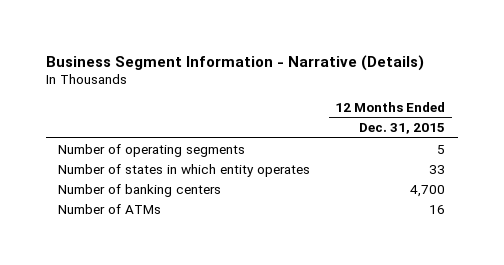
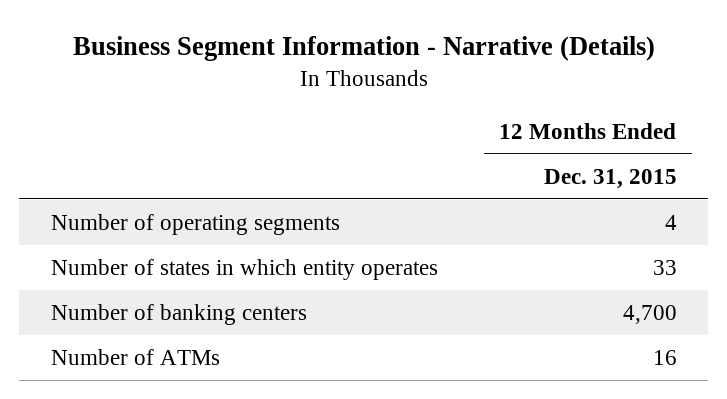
- Number of operating segments | 5
+ Number of operating segments | 4

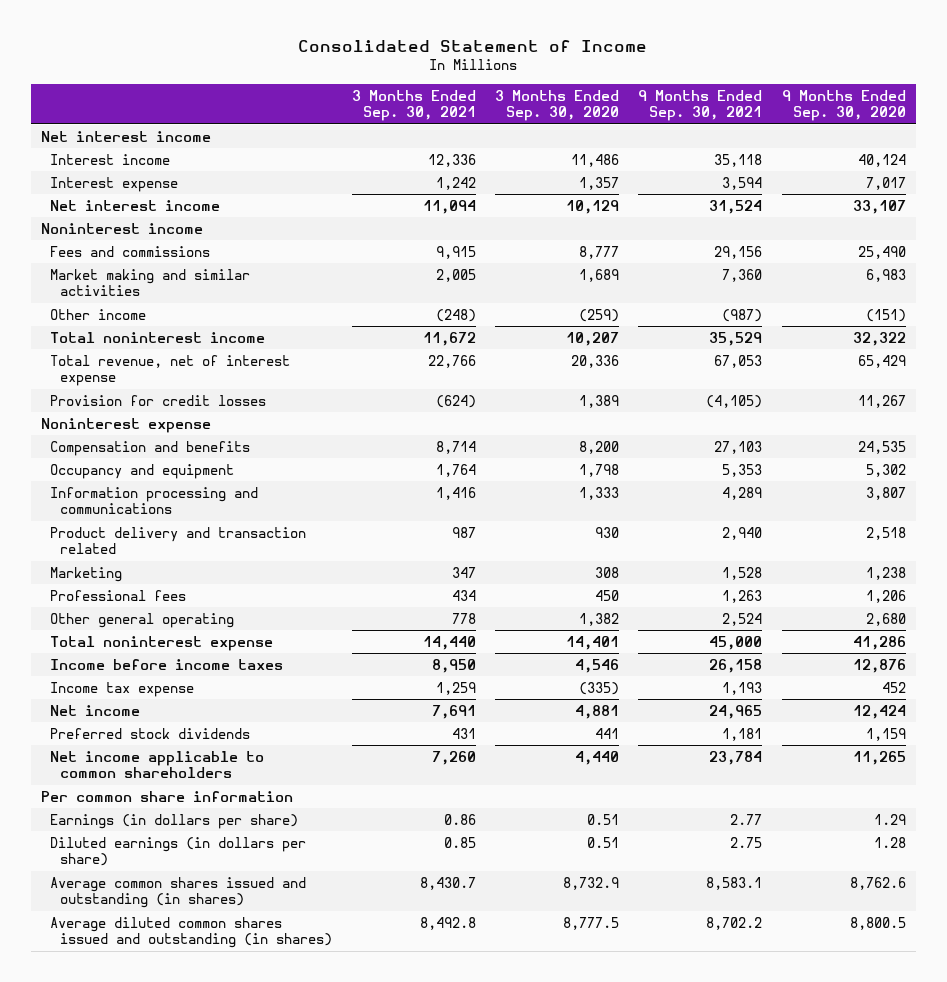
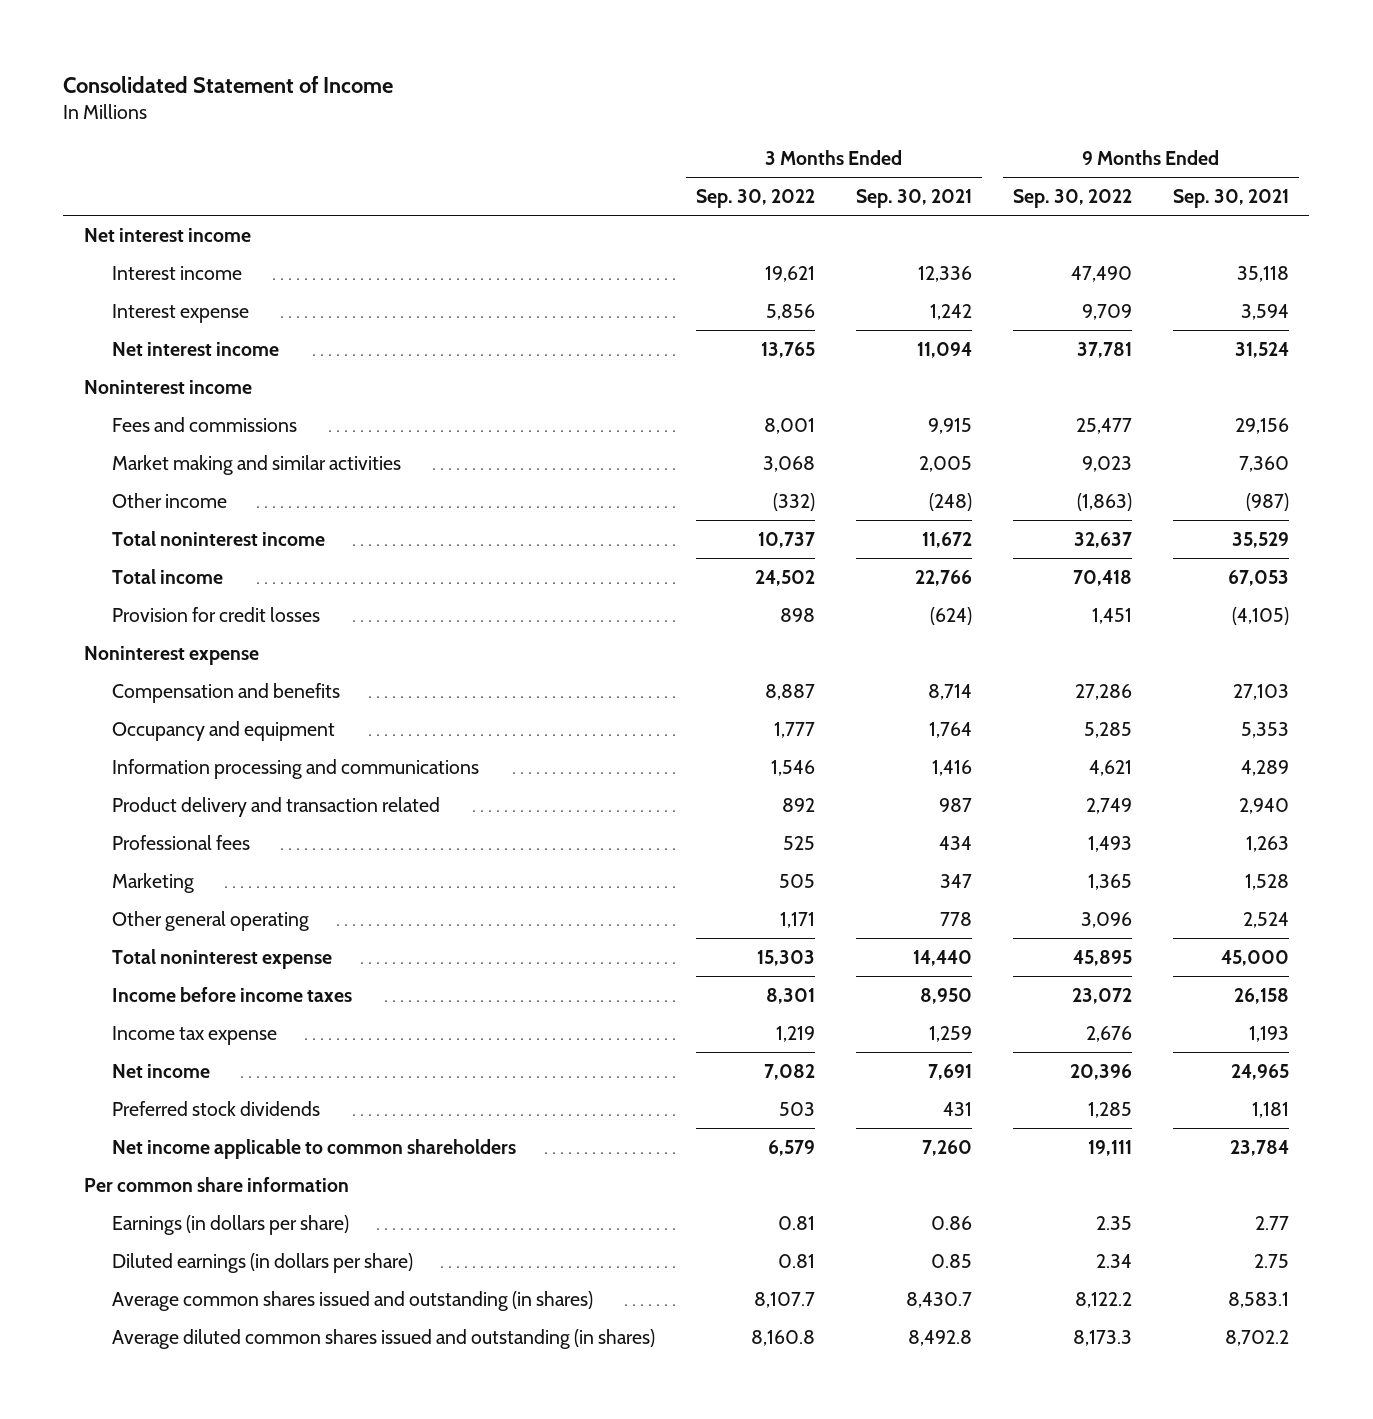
- | 3 Months Ended Sep. 30, 2021 | 3 Months Ended Sep. 30, 2020 | 9 Months Ended Sep. 30, 2021 | 9 Months Ended Sep. 30, 2020
+ | 3 Months Ended Sep. 30, 2022 | 3 Months Ended Sep. 30, 2021 | 9 Months Ended Sep. 30, 2022 | 9 Months Ended Sep. 30, 2021
- Total revenue, net of interest expense | 22,766 | 20,336 | 67,053 | 65,429
+ Total income | 24,502 | 22,766 | 70,418 | 67,053
moved down: Marketing | 505 | 347 | 1,365 | 1,528

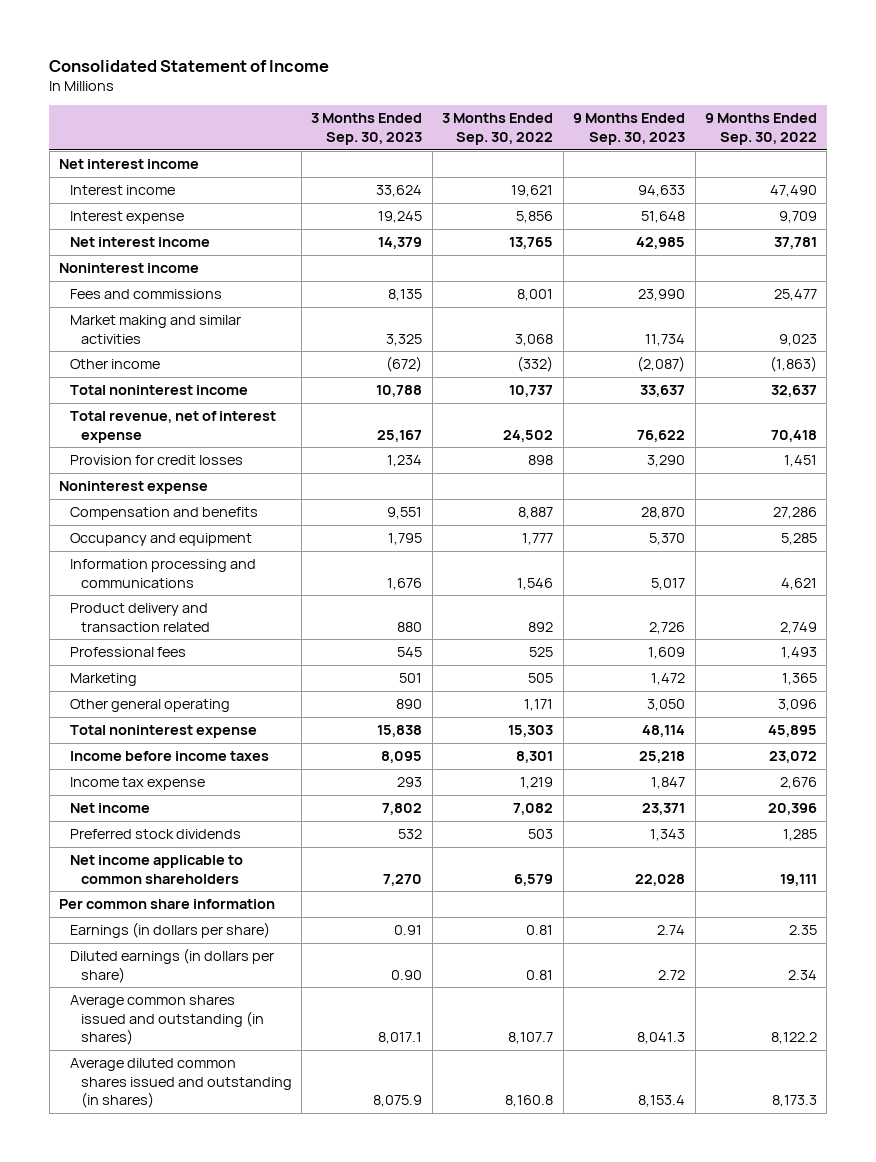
- | 3 Months Ended Sep. 30, 2022 | 3 Months Ended Sep. 30, 2021 | 9 Months Ended Sep. 30, 2022 | 9 Months Ended Sep. 30, 2021
+ | 3 Months Ended Sep. 30, 2023 | 3 Months Ended Sep. 30, 2022 | 9 Months Ended Sep. 30, 2023 | 9 Months Ended Sep. 30, 2022
- Total income | 24,502 | 22,766 | 70,418 | 67,053
+ Total revenue, net of interest expense | 25,167 | 24,502 | 76,622 | 70,418

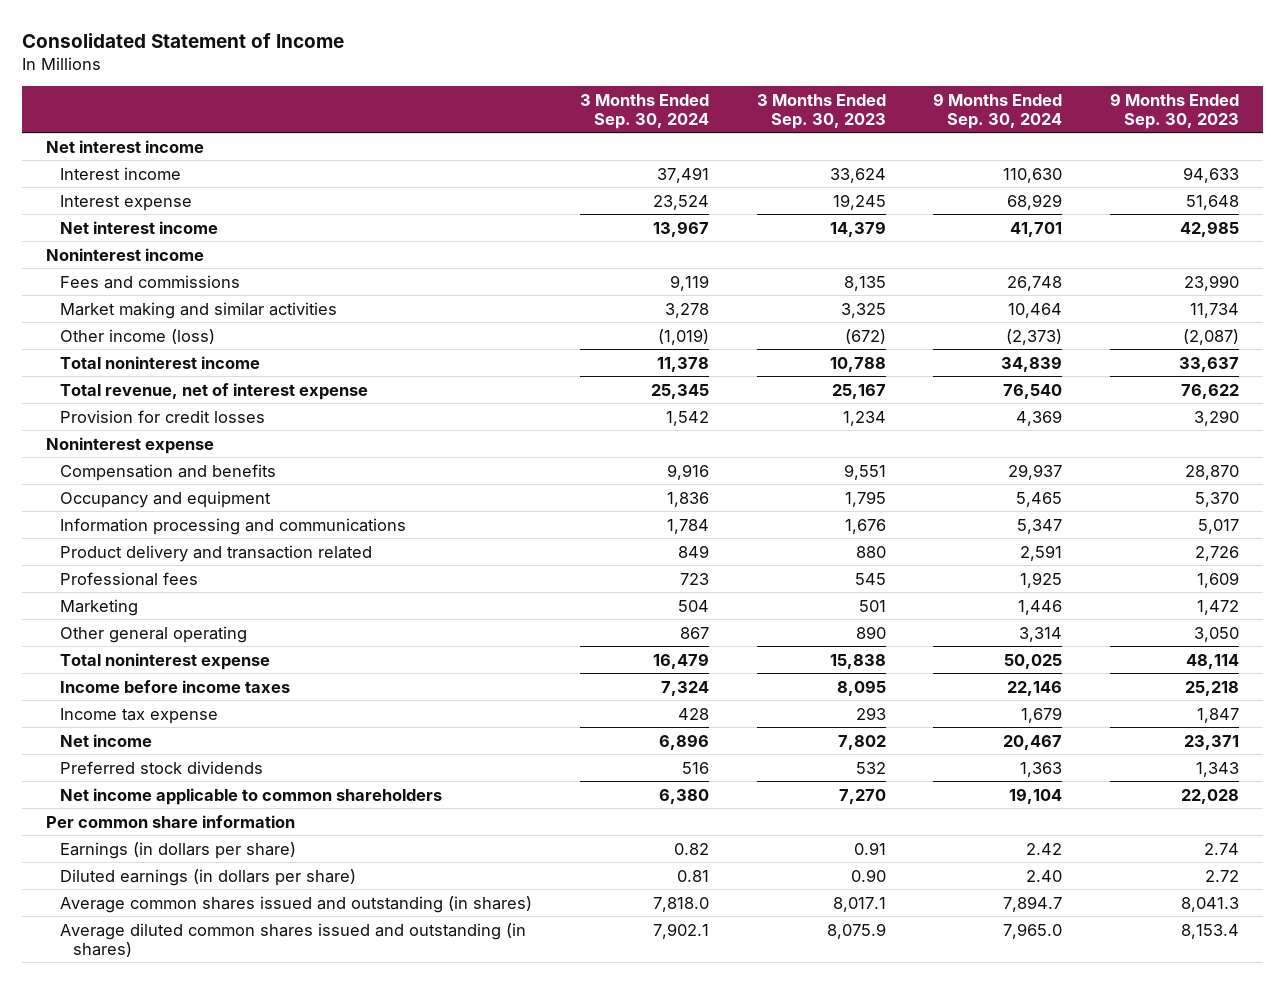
- | 3 Months Ended Sep. 30, 2023 | 3 Months Ended Sep. 30, 2022 | 9 Months Ended Sep. 30, 2023 | 9 Months Ended Sep. 30, 2022
+ | 3 Months Ended Sep. 30, 2024 | 3 Months Ended Sep. 30, 2023 | 9 Months Ended Sep. 30, 2024 | 9 Months Ended Sep. 30, 2023
- Other income | (672) | (332) | (2,087) | (1,863)
+ Other income (loss) | (1,019) | (672) | (2,373) | (2,087)

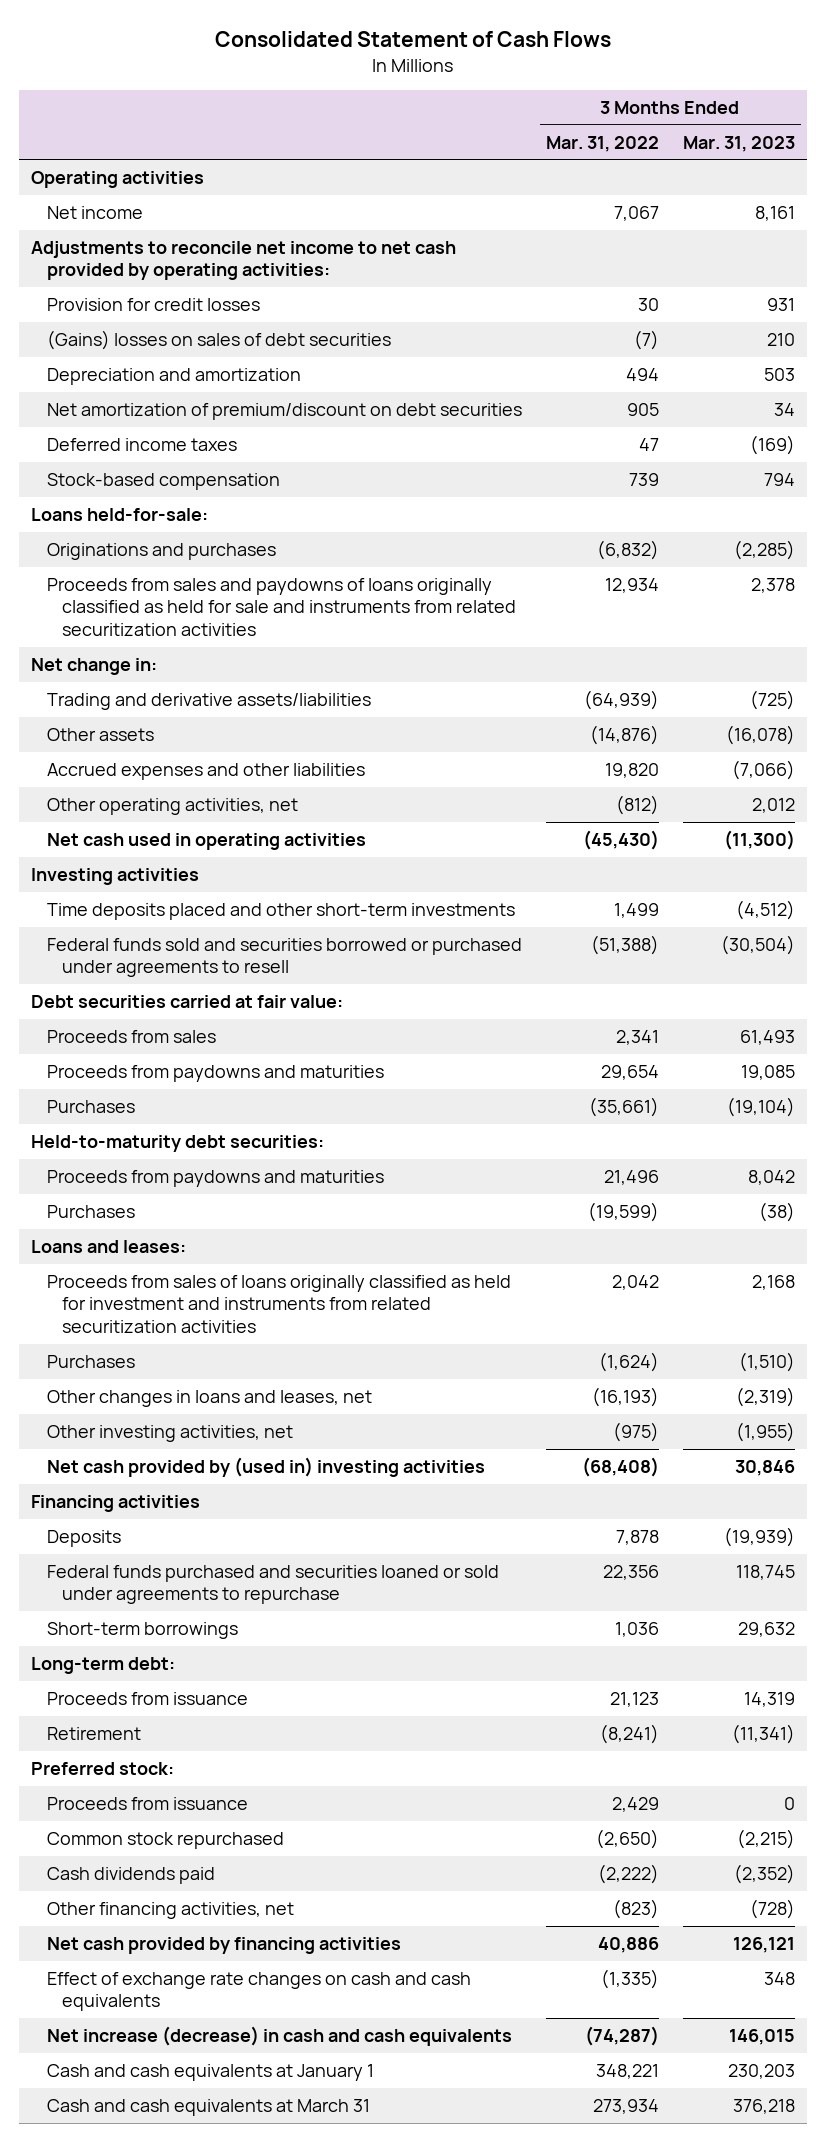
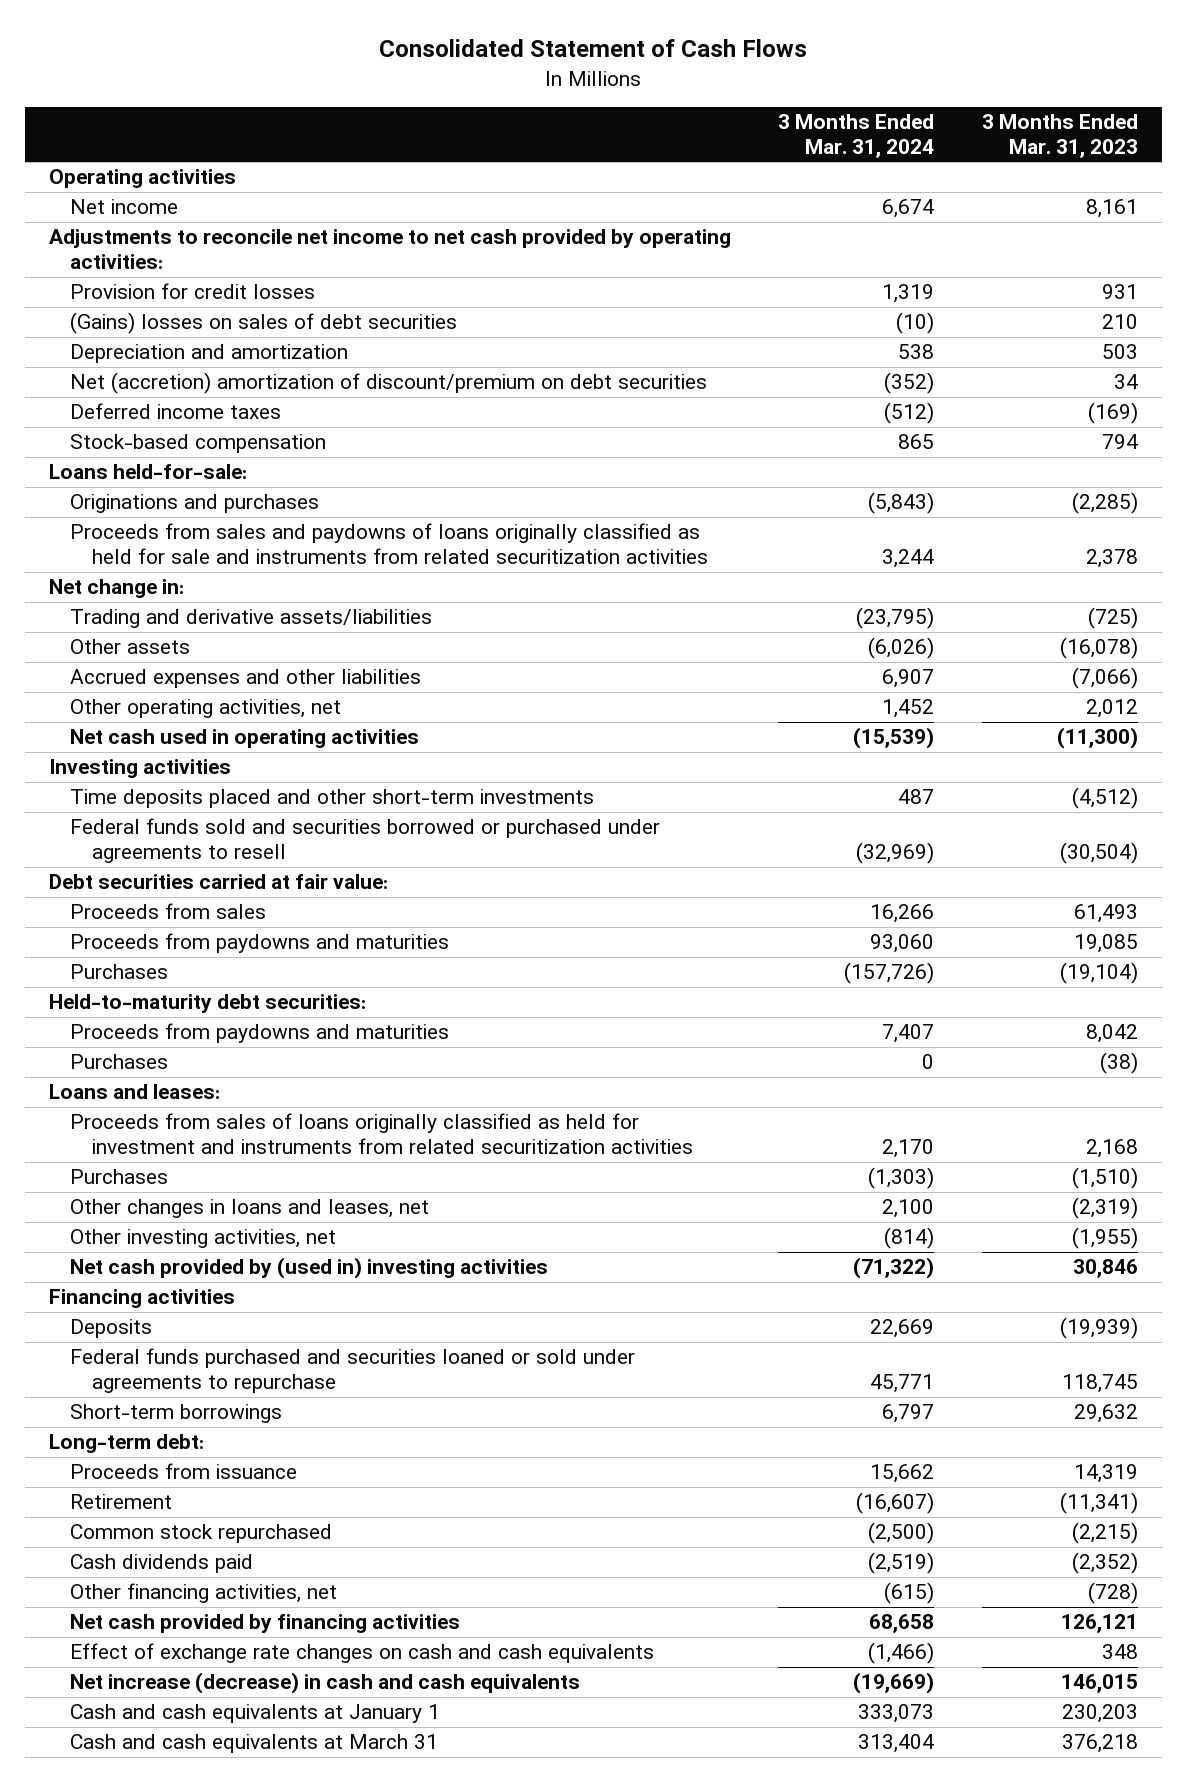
- | 3 Months Ended Mar. 31, 2022 | 3 Months Ended Mar. 31, 2023
+ | 3 Months Ended Mar. 31, 2024 | 3 Months Ended Mar. 31, 2023
- Net amortization of premium/discount on debt securities | 905 | 34
+ Net (accretion) amortization of discount/premium on debt securities | (352) | 34
- Preferred stock:
- Proceeds from issuance | 2,429 | 0

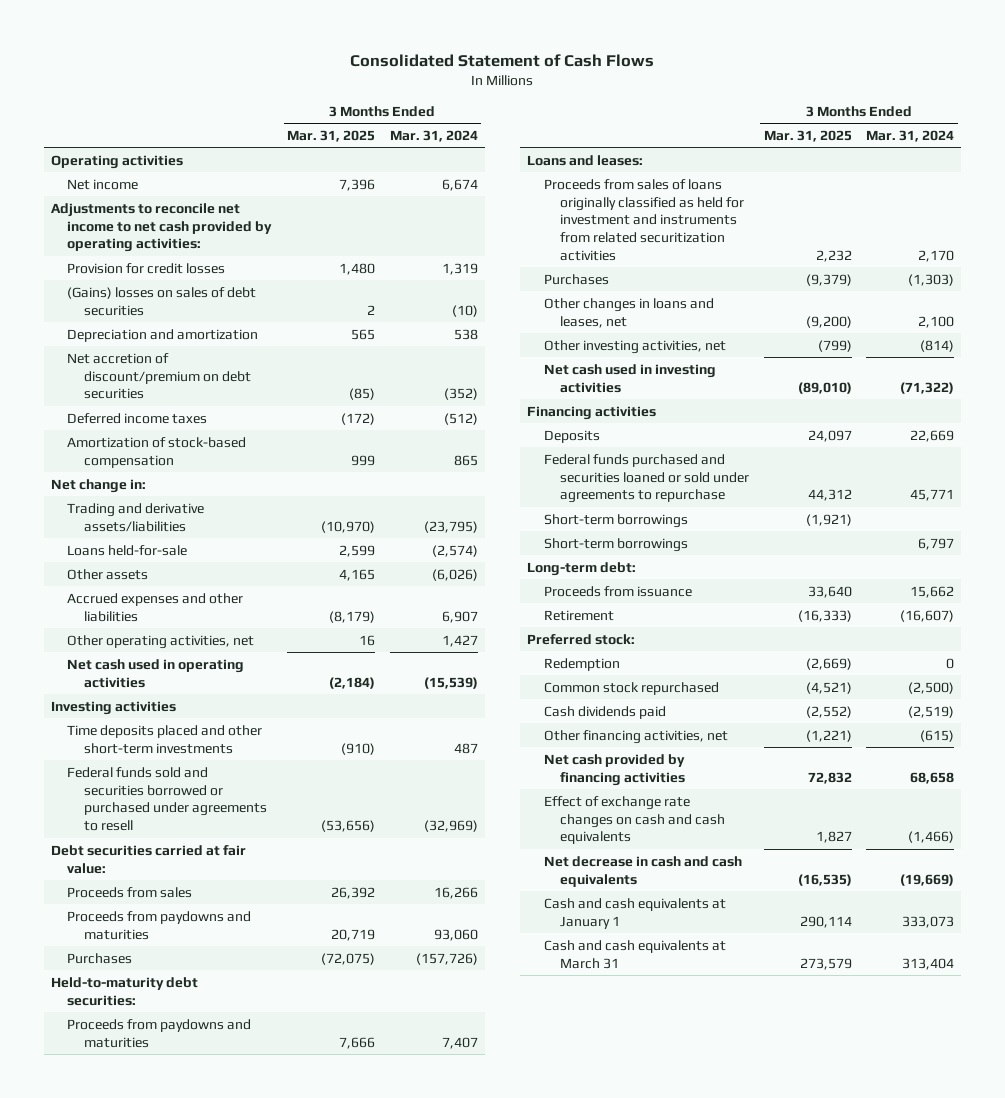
- | 3 Months Ended Mar. 31, 2024 | 3 Months Ended Mar. 31, 2023
+ | 3 Months Ended Mar. 31, 2025 | 3 Months Ended Mar. 31, 2024
- Net (accretion) amortization of discount/premium on debt securities | (352) | 34
+ Net accretion of discount/premium on debt securities | (85) | (352)
- Stock-based compensation | 865 | 794
- Loans held-for-sale:
- Originations and purchases | (5,843) | (2,285)
- Proceeds from sales and paydowns of loans originally classified as held for sale and instruments from related securitization activities | 3,244 | 2,378
+ Amortization of stock-based compensation | 999 | 865
+ Loans held-for-sale | 2,599 | (2,574)
- Other operating activities, net | 1,452 | 2,012
+ Other operating activities, net | 16 | 1,427
- Purchases | 0 | (38)
- Net cash provided by (used in) investing activities | (71,322) | 30,846
+ Net cash used in investing activities | (89,010) | (71,322)
+ Short-term borrowings | (1,921) |
+ Preferred stock:
+ Redemption | (2,669) | 0
- Net increase (decrease) in cash and cash equivalents | (19,669) | 146,015
+ Net decrease in cash and cash equivalents | (16,535) | (19,669)

